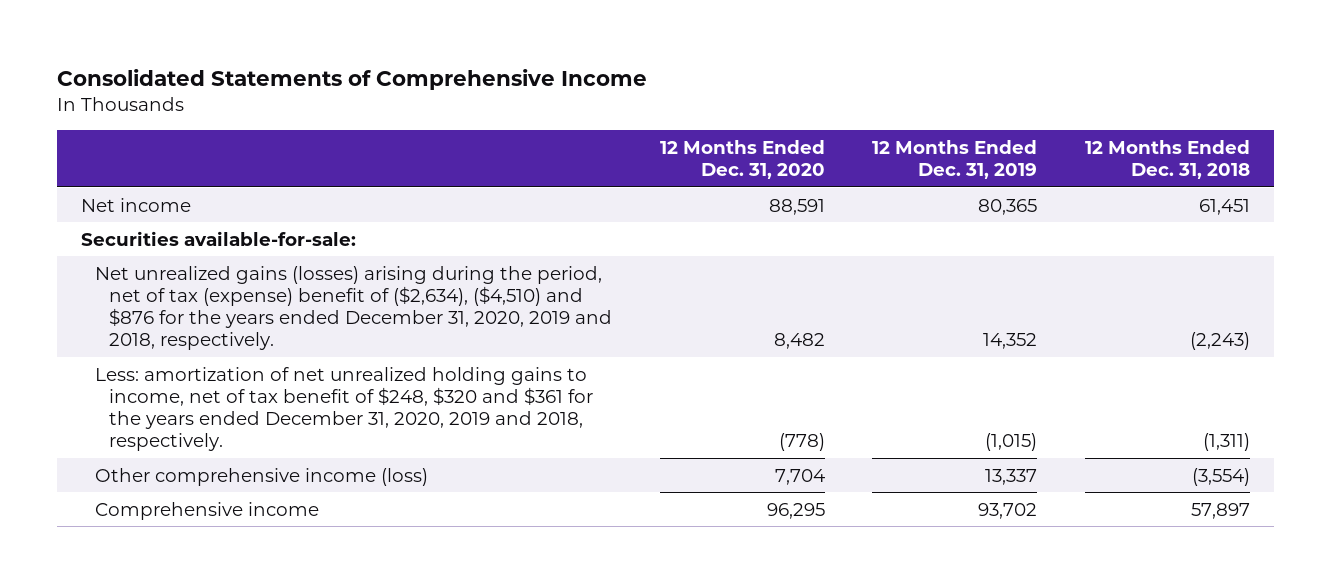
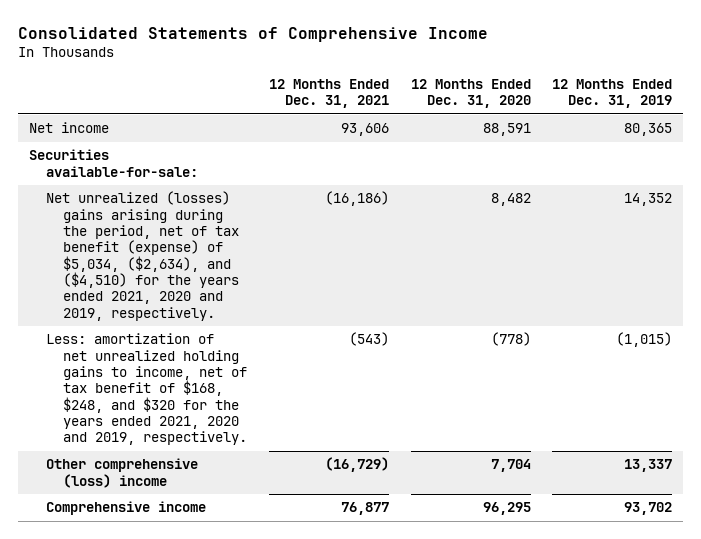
- | 12 Months Ended Dec. 31, 2020 | 12 Months Ended Dec. 31, 2019 | 12 Months Ended Dec. 31, 2018
+ | 12 Months Ended Dec. 31, 2021 | 12 Months Ended Dec. 31, 2020 | 12 Months Ended Dec. 31, 2019
- Net unrealized gains (losses) arising during the period, net of tax (expense) benefit of ($2,634), ($4,510) and $876 for the years ended December 31, 2020, 2019 and 2018, respectively. | 8,482 | 14,352 | (2,243)
- Less: amortization of net unrealized holding gains to income, net of tax benefit of $248, $320 and $361 for the years ended December 31, 2020, 2019 and 2018, respectively. | (778) | (1,015) | (1,311)
- Other comprehensive income (loss) | 7,704 | 13,337 | (3,554)
+ Net unrealized (losses) gains arising during the period, net of tax benefit (expense) of $5,034, ($2,634), and ($4,510) for the years ended 2021, 2020 and 2019, respectively. | (16,186) | 8,482 | 14,352
+ Less: amortization of net unrealized holding gains to income, net of tax benefit of $168, $248, and $320 for the years ended 2021, 2020 and 2019, respectively. | (543) | (778) | (1,015)
+ Other comprehensive (loss) income | (16,729) | 7,704 | 13,337

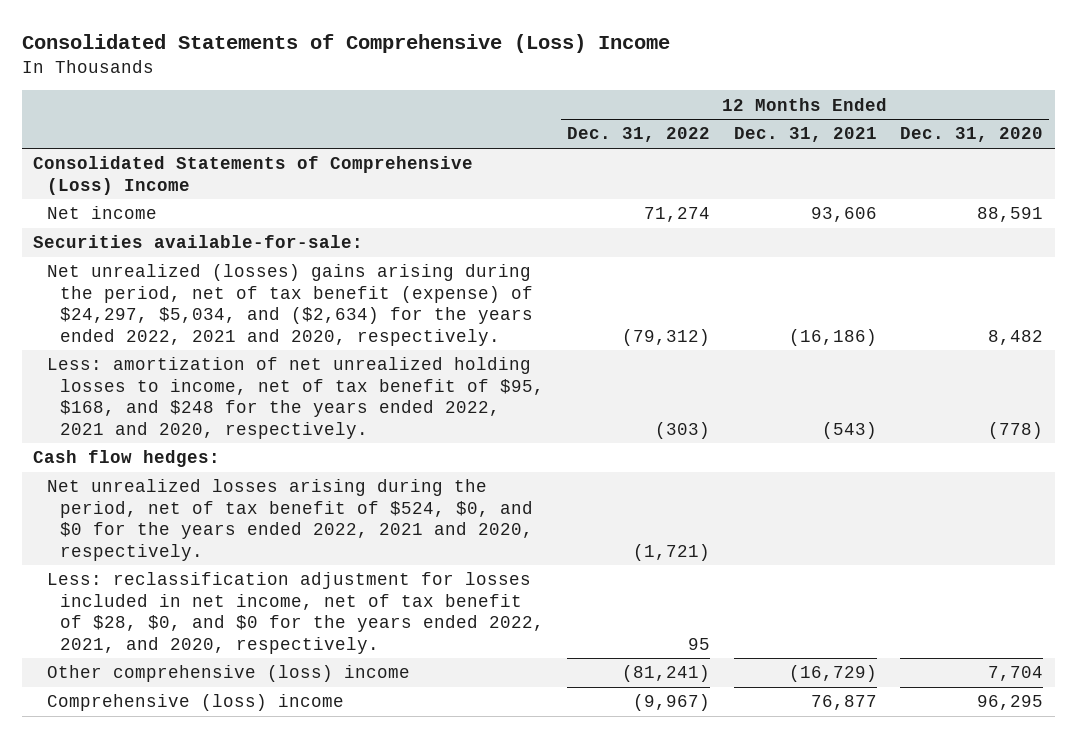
- Consolidated Statements of Comprehensive Income
+ Consolidated Statements of Comprehensive (Loss) Income
- | 12 Months Ended Dec. 31, 2021 | 12 Months Ended Dec. 31, 2020 | 12 Months Ended Dec. 31, 2019
+ | 12 Months Ended Dec. 31, 2022 | 12 Months Ended Dec. 31, 2021 | 12 Months Ended Dec. 31, 2020
+ Consolidated Statements of Comprehensive (Loss) Income
- Net unrealized (losses) gains arising during the period, net of tax benefit (expense) of $5,034, ($2,634), and ($4,510) for the years ended 2021, 2020 and 2019, respectively. | (16,186) | 8,482 | 14,352
- Less: amortization of net unrealized holding gains to income, net of tax benefit of $168, $248, and $320 for the years ended 2021, 2020 and 2019, respectively. | (543) | (778) | (1,015)
+ Net unrealized (losses) gains arising during the period, net of tax benefit (expense) of $24,297, $5,034, and ($2,634) for the years ended 2022, 2021 and 2020, respectively. | (79,312) | (16,186) | 8,482
+ Less: amortization of net unrealized holding losses to income, net of tax benefit of $95, $168, and $248 for the years ended 2022, 2021 and 2020, respectively. | (303) | (543) | (778)
+ Cash flow hedges:
+ Net unrealized losses arising during the period, net of tax benefit of $524, $0, and $0 for the years ended 2022, 2021 and 2020, respectively. | (1,721) | |
+ Less: reclassification adjustment for losses included in net income, net of tax benefit of $28, $0, and $0 for the years ended 2022, 2021, and 2020, respectively. | 95 | |
- Comprehensive income | 76,877 | 96,295 | 93,702
+ Comprehensive (loss) income | (9,967) | 76,877 | 96,295

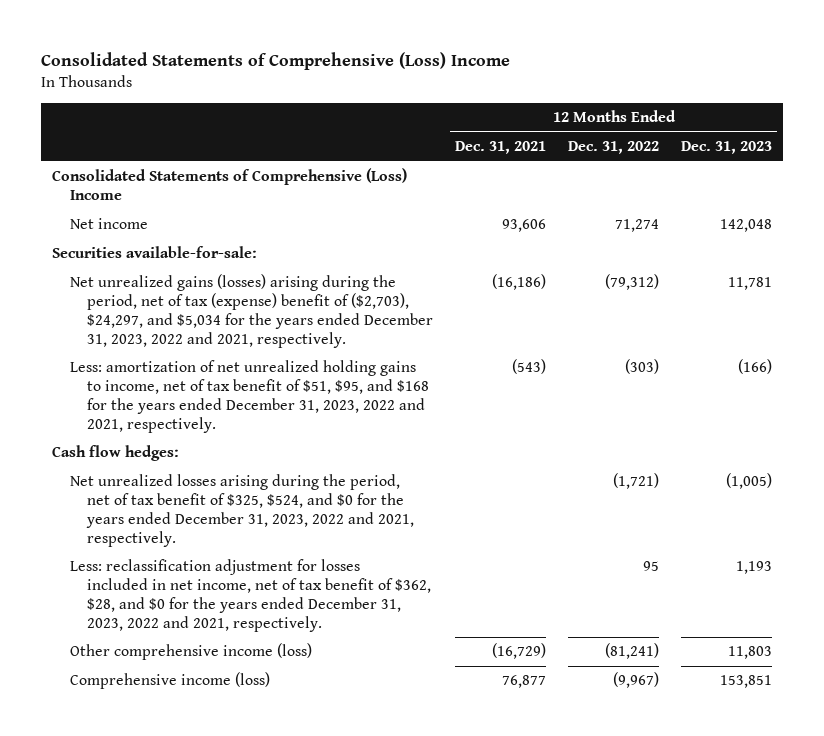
- | 12 Months Ended Dec. 31, 2022 | 12 Months Ended Dec. 31, 2021 | 12 Months Ended Dec. 31, 2020
+ | 12 Months Ended Dec. 31, 2021 | 12 Months Ended Dec. 31, 2022 | 12 Months Ended Dec. 31, 2023
- Net unrealized (losses) gains arising during the period, net of tax benefit (expense) of $24,297, $5,034, and ($2,634) for the years ended 2022, 2021 and 2020, respectively. | (79,312) | (16,186) | 8,482
- Less: amortization of net unrealized holding losses to income, net of tax benefit of $95, $168, and $248 for the years ended 2022, 2021 and 2020, respectively. | (303) | (543) | (778)
+ Net unrealized gains (losses) arising during the period, net of tax (expense) benefit of ($2,703), $24,297, and $5,034 for the years ended December 31, 2023, 2022 and 2021, respectively. | (16,186) | (79,312) | 11,781
+ Less: amortization of net unrealized holding gains to income, net of tax benefit of $51, $95, and $168 for the years ended December 31, 2023, 2022 and 2021, respectively. | (543) | (303) | (166)
- Net unrealized losses arising during the period, net of tax benefit of $524, $0, and $0 for the years ended 2022, 2021 and 2020, respectively. | (1,721) | |
- Less: reclassification adjustment for losses included in net income, net of tax benefit of $28, $0, and $0 for the years ended 2022, 2021, and 2020, respectively. | 95 | |
- Other comprehensive (loss) income | (81,241) | (16,729) | 7,704
- Comprehensive (loss) income | (9,967) | 76,877 | 96,295
+ Net unrealized losses arising during the period, net of tax benefit of $325, $524, and $0 for the years ended December 31, 2023, 2022 and 2021, respectively. | | (1,721) | (1,005)
+ Less: reclassification adjustment for losses included in net income, net of tax benefit of $362, $28, and $0 for the years ended December 31, 2023, 2022 and 2021, respectively. | | 95 | 1,193
+ Other comprehensive income (loss) | (16,729) | (81,241) | 11,803
+ Comprehensive income (loss) | 76,877 | (9,967) | 153,851

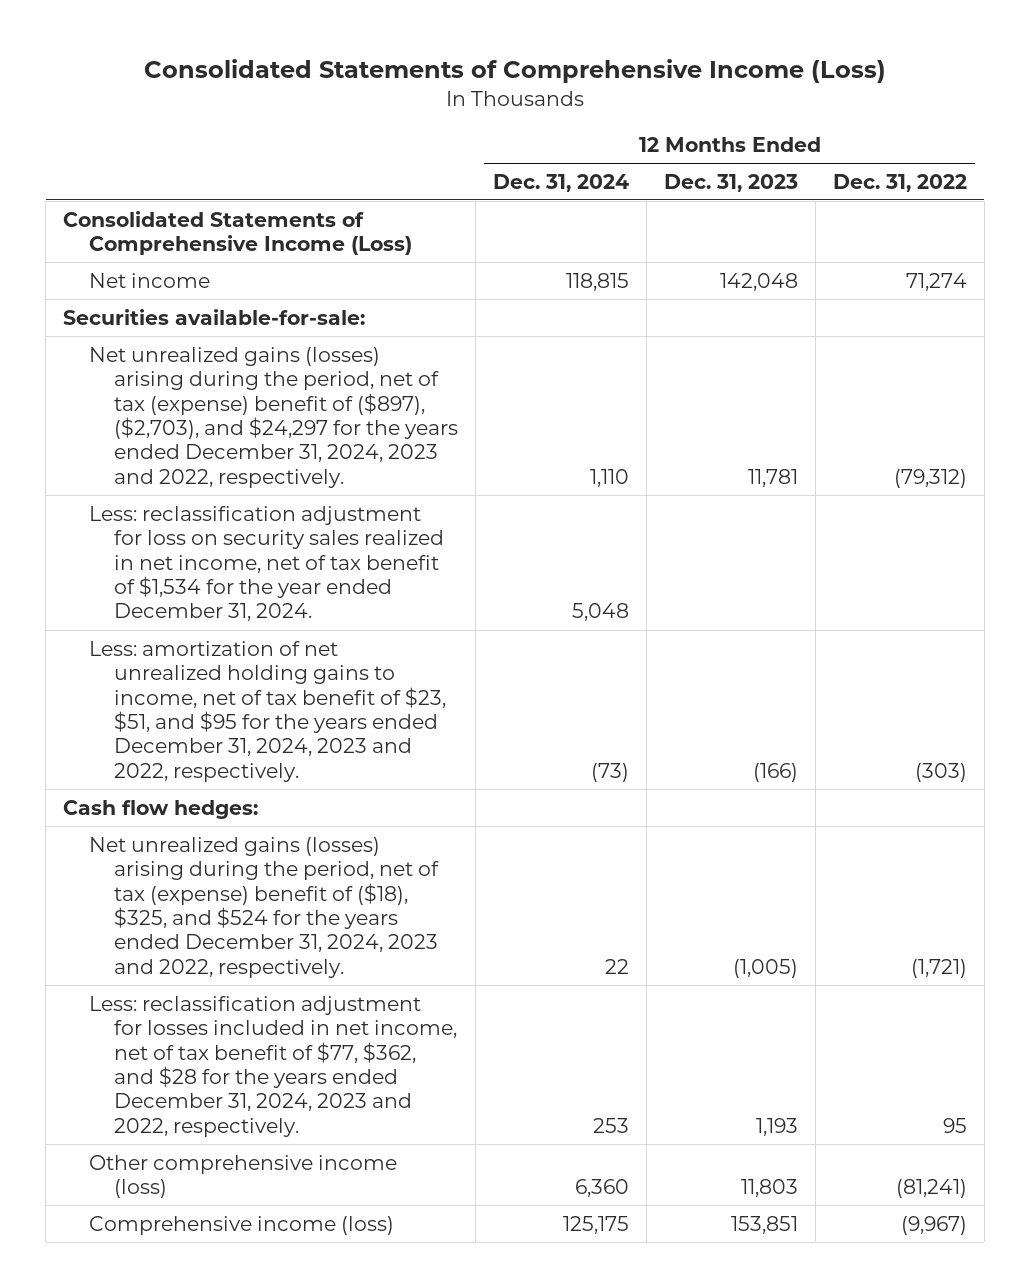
- Consolidated Statements of Comprehensive (Loss) Income
+ Consolidated Statements of Comprehensive Income (Loss)
- | 12 Months Ended Dec. 31, 2021 | 12 Months Ended Dec. 31, 2022 | 12 Months Ended Dec. 31, 2023
+ | 12 Months Ended Dec. 31, 2024 | 12 Months Ended Dec. 31, 2023 | 12 Months Ended Dec. 31, 2022
- Consolidated Statements of Comprehensive (Loss) Income
+ Consolidated Statements of Comprehensive Income (Loss)
- Net unrealized gains (losses) arising during the period, net of tax (expense) benefit of ($2,703), $24,297, and $5,034 for the years ended December 31, 2023, 2022 and 2021, respectively. | (16,186) | (79,312) | 11,781
- Less: amortization of net unrealized holding gains to income, net of tax benefit of $51, $95, and $168 for the years ended December 31, 2023, 2022 and 2021, respectively. | (543) | (303) | (166)
+ Net unrealized gains (losses) arising during the period, net of tax (expense) benefit of ($897), ($2,703), and $24,297 for the years ended December 31, 2024, 2023 and 2022, respectively. | 1,110 | 11,781 | (79,312)
+ Less: reclassification adjustment for loss on security sales realized in net income, net of tax benefit of $1,534 for the year ended December 31, 2024. | 5,048 | |
+ Less: amortization of net unrealized holding gains to income, net of tax benefit of $23, $51, and $95 for the years ended December 31, 2024, 2023 and 2022, respectively. | (73) | (166) | (303)
- Net unrealized losses arising during the period, net of tax benefit of $325, $524, and $0 for the years ended December 31, 2023, 2022 and 2021, respectively. | | (1,721) | (1,005)
- Less: reclassification adjustment for losses included in net income, net of tax benefit of $362, $28, and $0 for the years ended December 31, 2023, 2022 and 2021, respectively. | | 95 | 1,193
+ Net unrealized gains (losses) arising during the period, net of tax (expense) benefit of ($18), $325, and $524 for the years ended December 31, 2024, 2023 and 2022, respectively. | 22 | (1,005) | (1,721)
+ Less: reclassification adjustment for losses included in net income, net of tax benefit of $77, $362, and $28 for the years ended December 31, 2024, 2023 and 2022, respectively. | 253 | 1,193 | 95

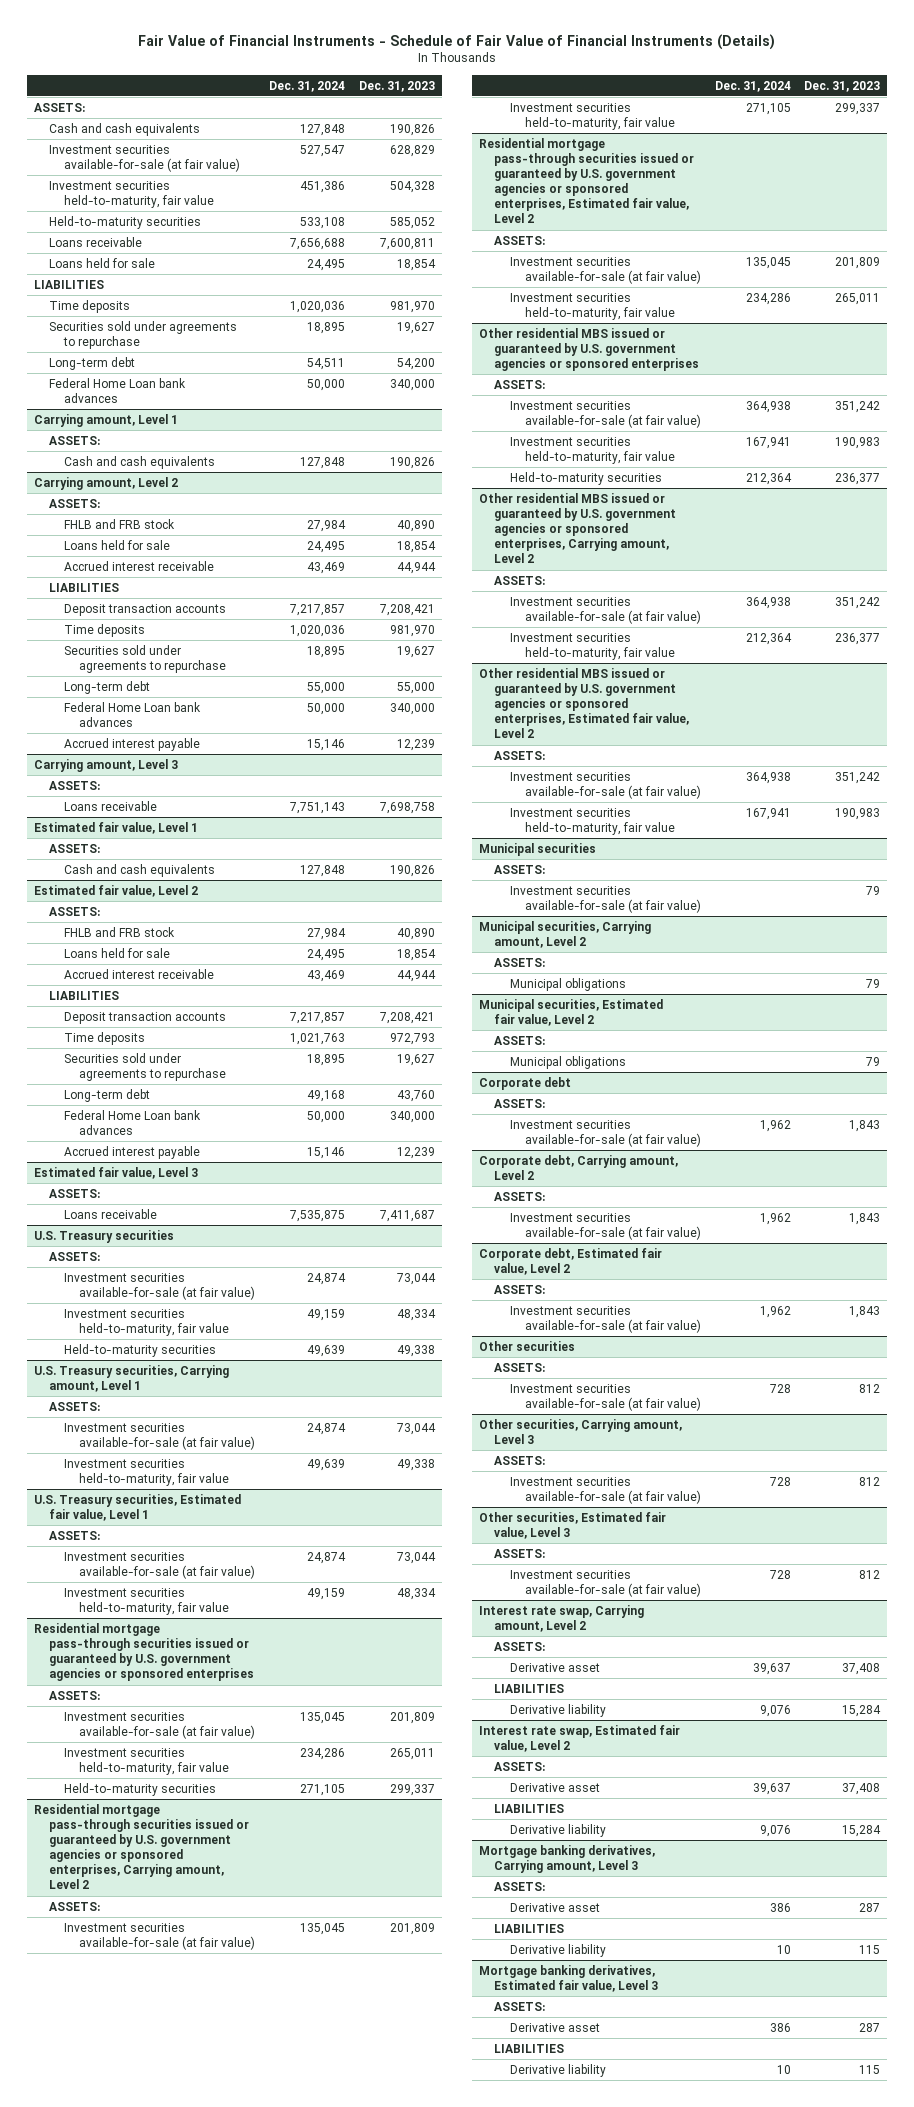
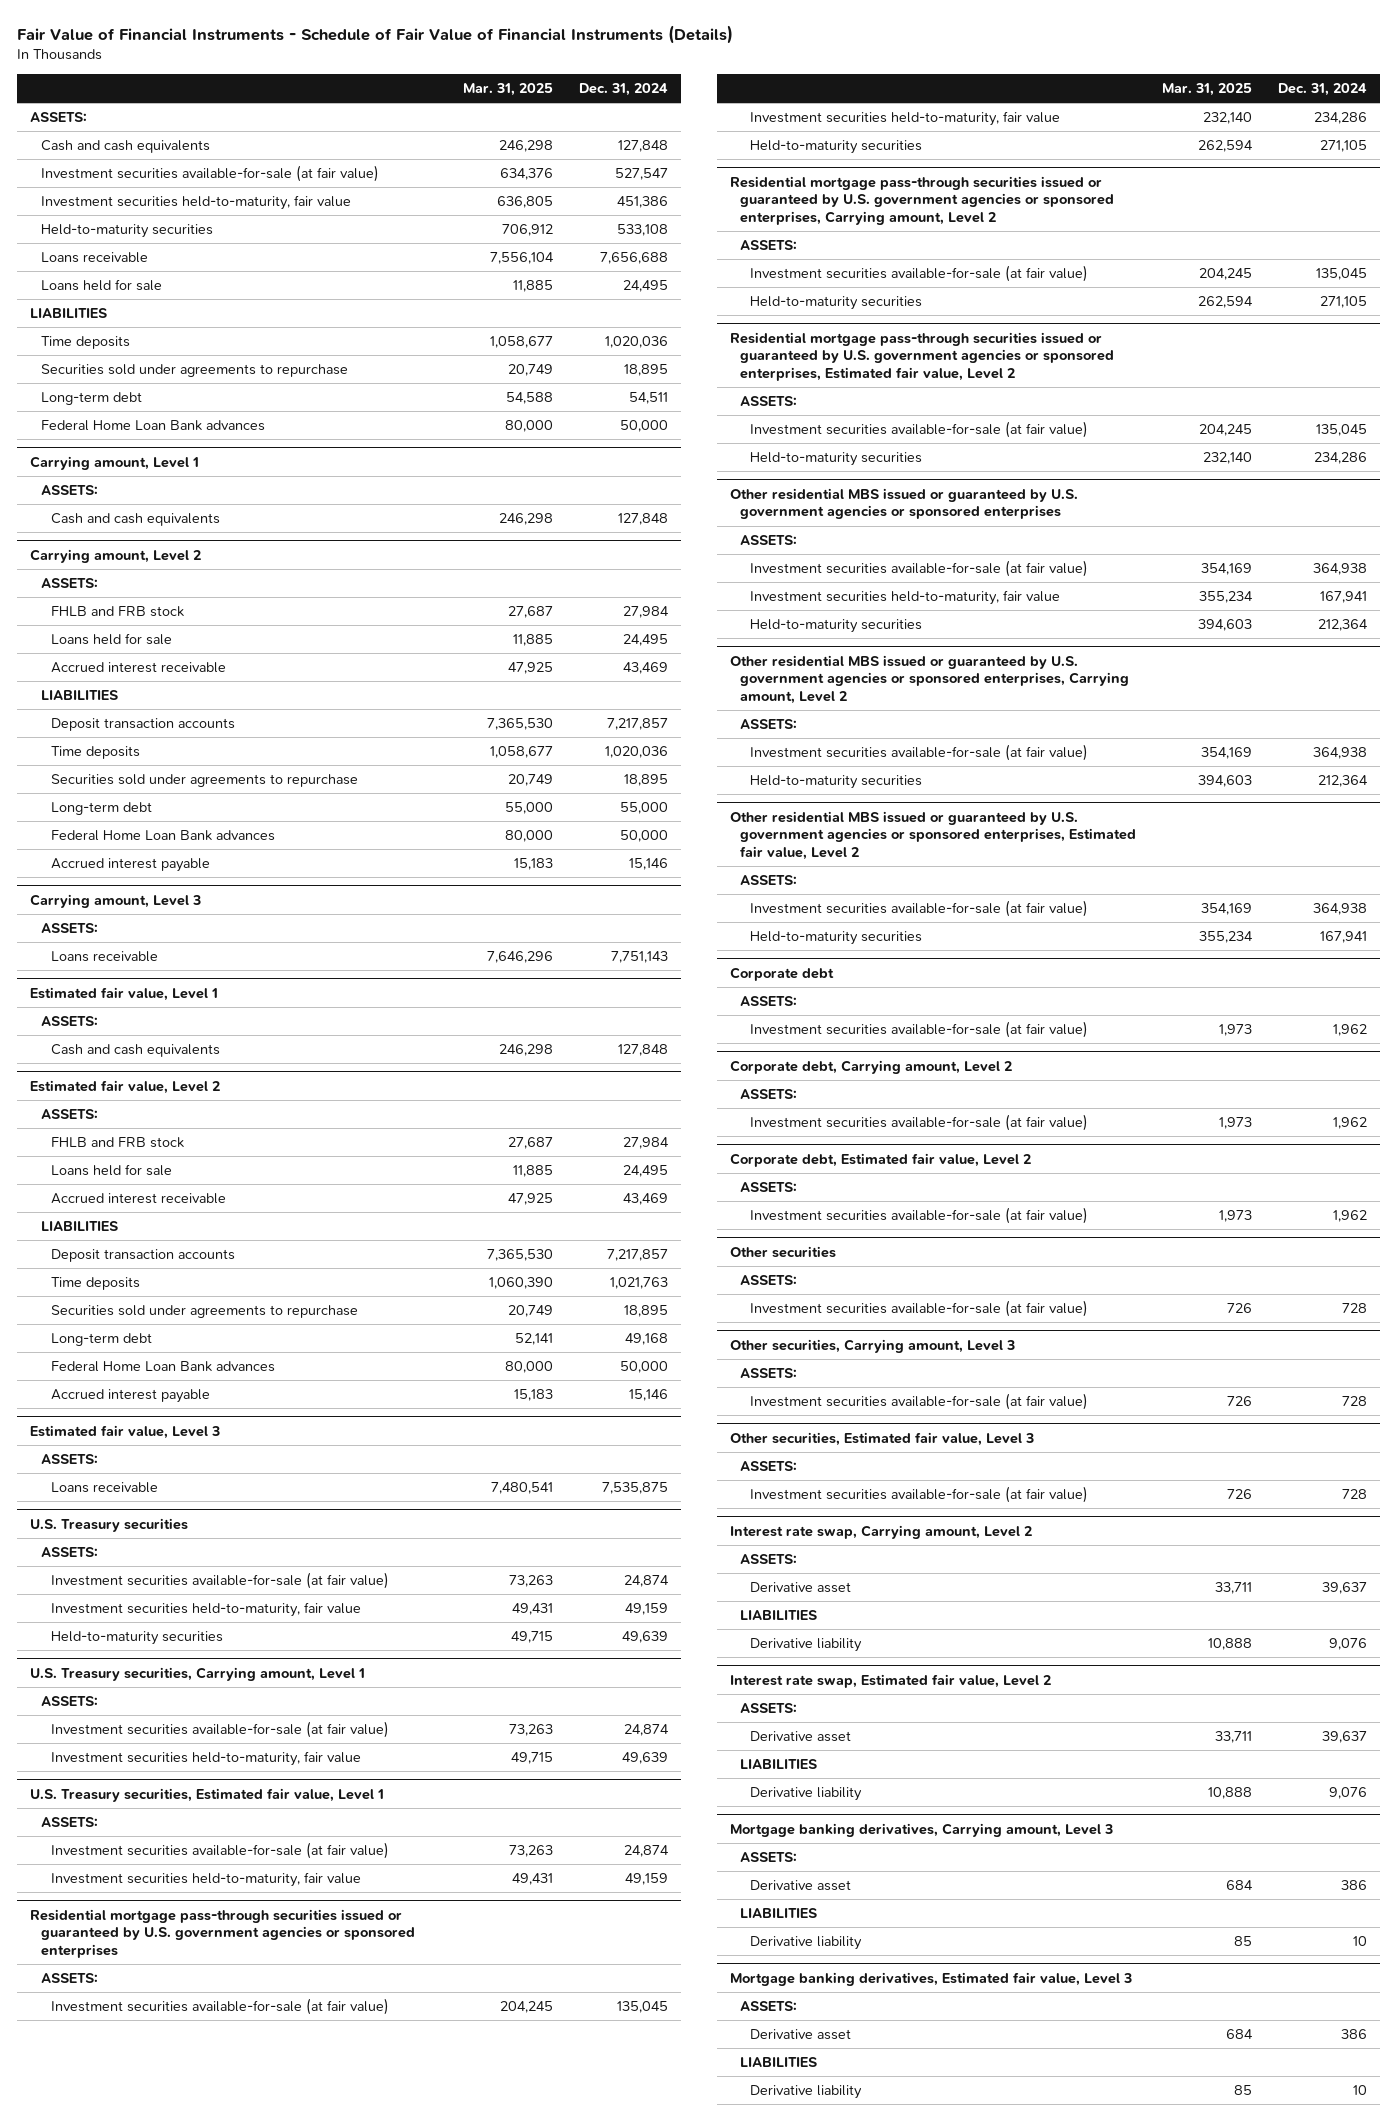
- | Dec. 31, 2024 | Dec. 31, 2023
+ | Mar. 31, 2025 | Dec. 31, 2024
- Federal Home Loan bank advances | 50,000 | 340,000
+ Federal Home Loan Bank advances | 80,000 | 50,000
@ Carrying amount, Level 2
- Federal Home Loan bank advances | 50,000 | 340,000
+ Federal Home Loan Bank advances | 80,000 | 50,000
@ Estimated fair value, Level 2
- Federal Home Loan bank advances | 50,000 | 340,000
+ Federal Home Loan Bank advances | 80,000 | 50,000
@ Residential mortgage pass-through securities issued or guaranteed by U.S. government agencies or sponsored enterprises, Carrying amount, Level 2
- Investment securities held-to-maturity, fair value | 271,105 | 299,337
+ Held-to-maturity securities | 262,594 | 271,105
@ Residential mortgage pass-through securities issued or guaranteed by U.S. government agencies or sponsored enterprises, Estimated fair value, Level 2
- Investment securities held-to-maturity, fair value | 234,286 | 265,011
+ Held-to-maturity securities | 232,140 | 234,286
@ Other residential MBS issued or guaranteed by U.S. government agencies or sponsored enterprises, Carrying amount, Level 2
- Investment securities held-to-maturity, fair value | 212,364 | 236,377
+ Held-to-maturity securities | 394,603 | 212,364
@ Other residential MBS issued or guaranteed by U.S. government agencies or sponsored enterprises, Estimated fair value, Level 2
- Investment securities held-to-maturity, fair value | 167,941 | 190,983
- Municipal securities
- ASSETS:
- Investment securities available-for-sale (at fair value) | | 79
- Municipal securities, Carrying amount, Level 2
- ASSETS:
- Municipal obligations | | 79
- Municipal securities, Estimated fair value, Level 2
- ASSETS:
- Municipal obligations | | 79
@ Other residential MBS issued or guaranteed by U.S. government agencies or sponsored enterprises, Estimated fair value, Level 2
+ Held-to-maturity securities | 355,234 | 167,941

